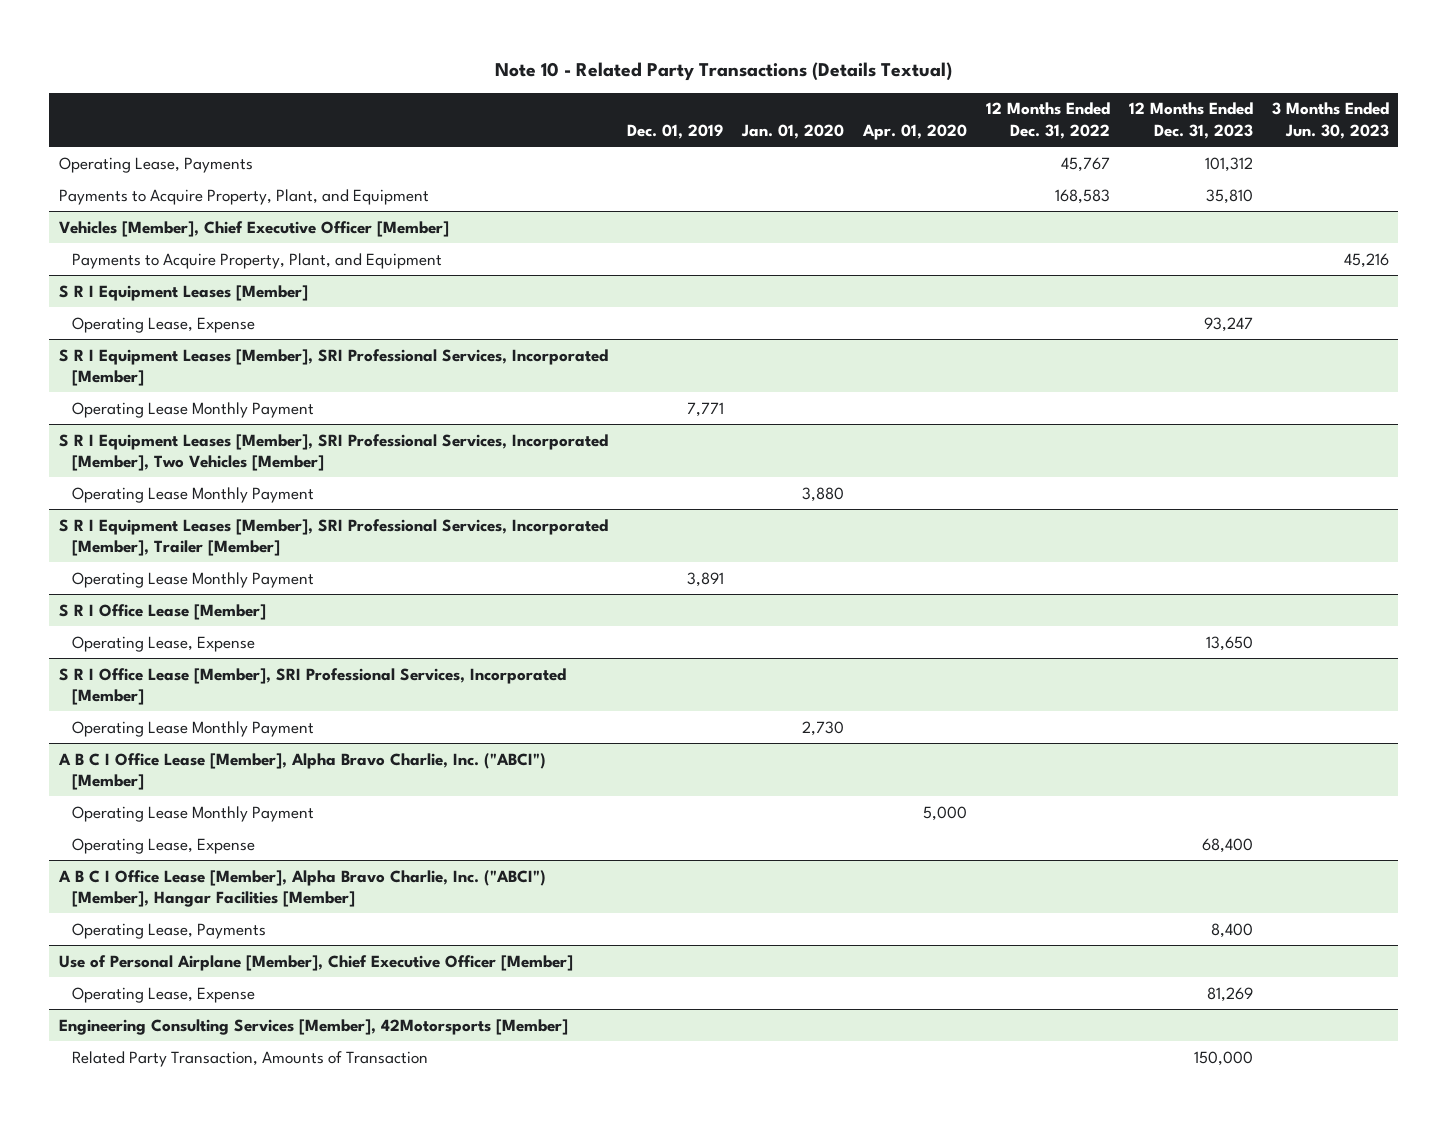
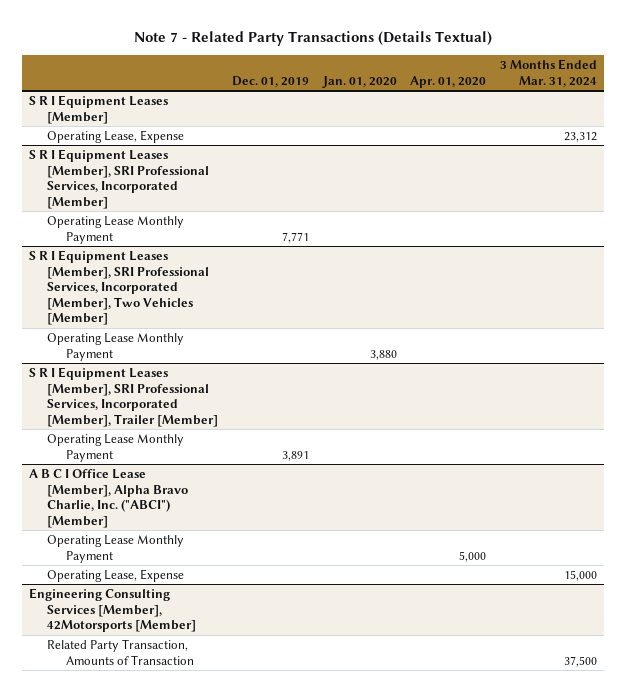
- Note 10 - Related Party Transactions (Details Textual)
+ Note 7 - Related Party Transactions (Details Textual)
- | Dec. 01, 2019 | Jan. 01, 2020 | Apr. 01, 2020 | 12 Months Ended Dec. 31, 2022 | 12 Months Ended Dec. 31, 2023 | 3 Months Ended Jun. 30, 2023
+ | Dec. 01, 2019 | Jan. 01, 2020 | Apr. 01, 2020 | 3 Months Ended Mar. 31, 2024
- Operating Lease, Payments | | | | 45,767 | 101,312 |
- Payments to Acquire Property, Plant, and Equipment | | | | 168,583 | 35,810 |
- Vehicles [Member], Chief Executive Officer [Member]
- Payments to Acquire Property, Plant, and Equipment | | | | | | 45,216
- S R I Office Lease [Member]
- Operating Lease, Expense | | | | | 13,650 |
- S R I Office Lease [Member], SRI Professional Services, Incorporated [Member]
- Operating Lease Monthly Payment | | 2,730 | | | |
- A B C I Office Lease [Member], Alpha Bravo Charlie, Inc. ("ABCI") [Member], Hangar Facilities [Member]
- Operating Lease, Payments | | | | | 8,400 |
- Use of Personal Airplane [Member], Chief Executive Officer [Member]
- Operating Lease, Expense | | | | | 81,269 |

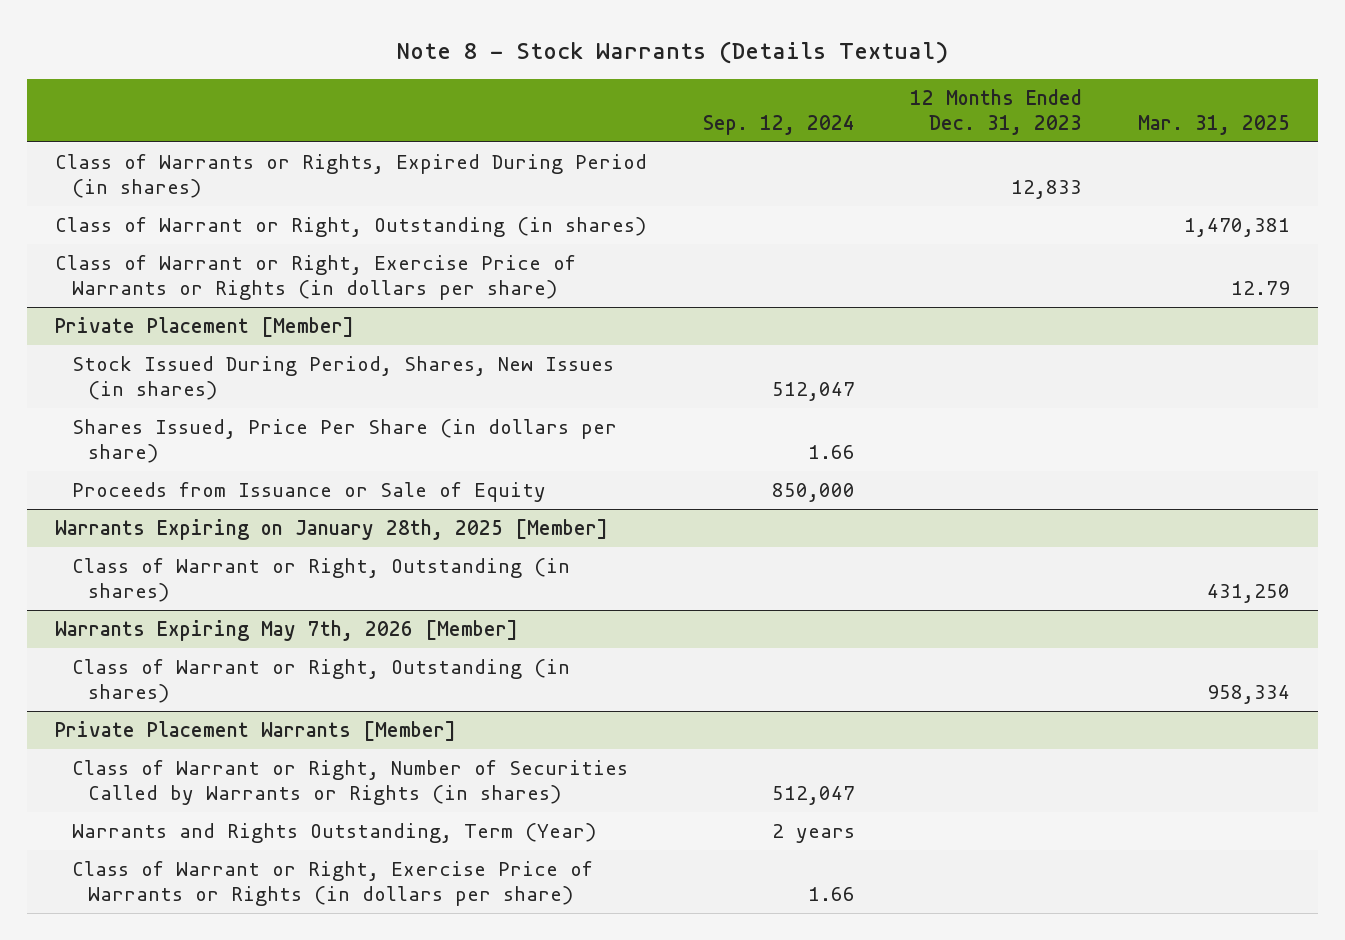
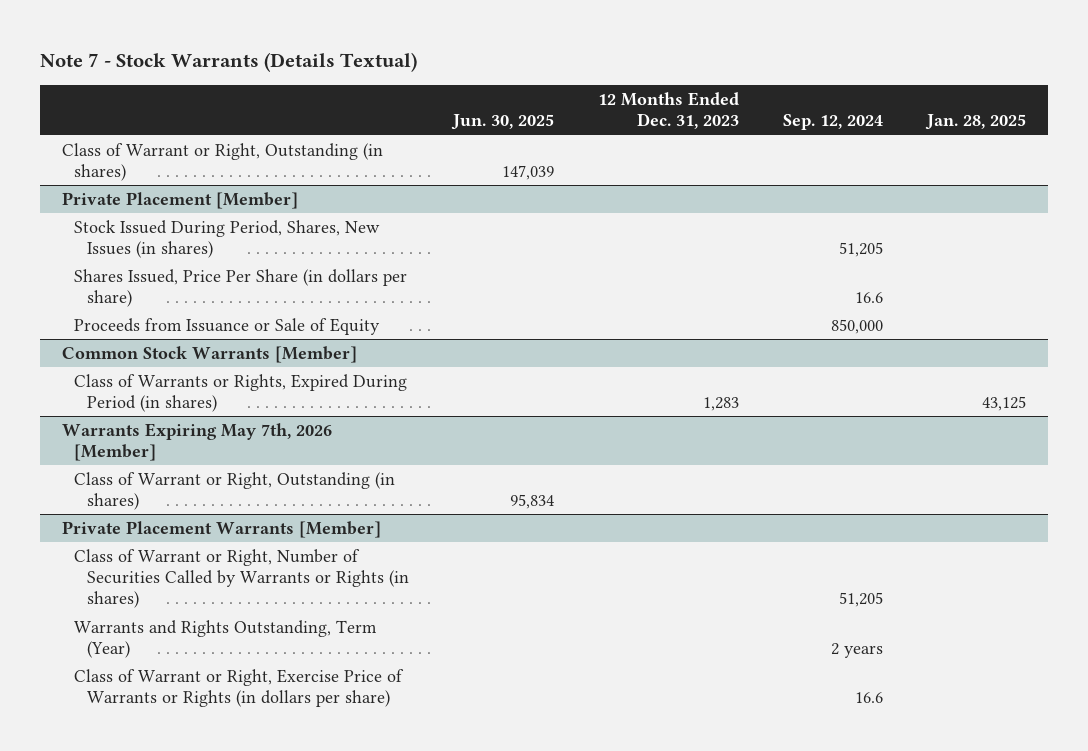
- Note 8 - Stock Warrants (Details Textual)
+ Note 7 - Stock Warrants (Details Textual)
- | Sep. 12, 2024 | 12 Months Ended Dec. 31, 2023 | Mar. 31, 2025
+ | Jun. 30, 2025 | 12 Months Ended Dec. 31, 2023 | Sep. 12, 2024 | Jan. 28, 2025
- Class of Warrants or Rights, Expired During Period (in shares) | | 12,833 |
- Class of Warrant or Right, Exercise Price of Warrants or Rights (in dollars per share) | | | 12.79
@ Private Placement [Member]
- Stock Issued During Period, Shares, New Issues (in shares) | 512,047 | |
- Shares Issued, Price Per Share (in dollars per share) | 1.66 | |
+ Stock Issued During Period, Shares, New Issues (in shares) | | | 51,205 |
+ Shares Issued, Price Per Share (in dollars per share) | | | 16.6 |
- Warrants Expiring on January 28th, 2025 [Member]
- Class of Warrant or Right, Outstanding (in shares) | | | 431,250
+ Common Stock Warrants [Member]
+ Class of Warrants or Rights, Expired During Period (in shares) | | 1,283 | | 43,125
@ Private Placement Warrants [Member]
- Class of Warrant or Right, Number of Securities Called by Warrants or Rights (in shares) | 512,047 | |
+ Class of Warrant or Right, Number of Securities Called by Warrants or Rights (in shares) | | | 51,205 |
- Class of Warrant or Right, Exercise Price of Warrants or Rights (in dollars per share) | 1.66 | |
+ Class of Warrant or Right, Exercise Price of Warrants or Rights (in dollars per share) | | | 16.6 |

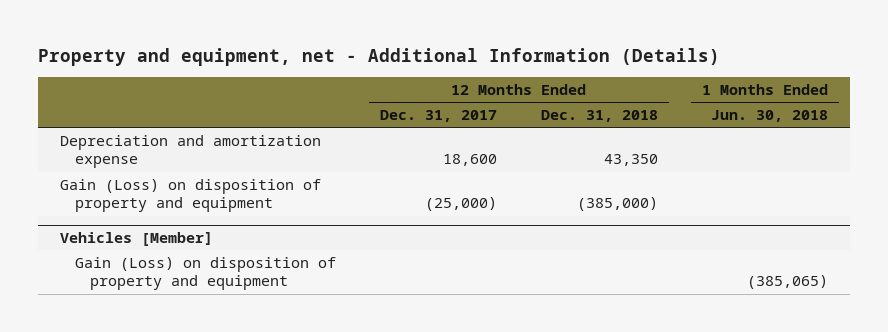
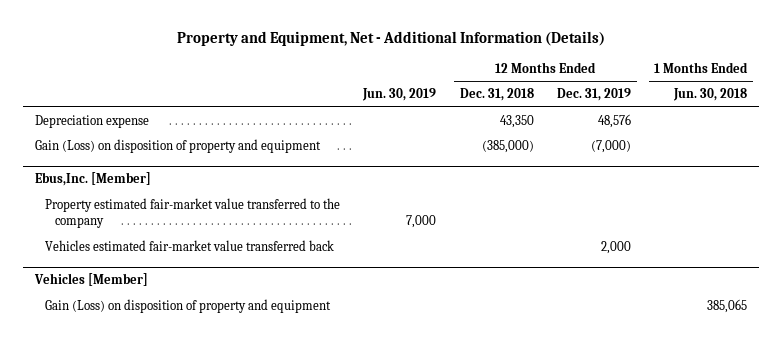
- Property and equipment, net - Additional Information (Details)
+ Property and Equipment, Net - Additional Information (Details)
- | 12 Months Ended Dec. 31, 2017 | 12 Months Ended Dec. 31, 2018 | 1 Months Ended Jun. 30, 2018
+ | Jun. 30, 2019 | 12 Months Ended Dec. 31, 2018 | 12 Months Ended Dec. 31, 2019 | 1 Months Ended Jun. 30, 2018
- Depreciation and amortization expense | 18,600 | 43,350 |
+ Depreciation expense | | 43,350 | 48,576 |
+ Ebus,Inc. [Member]
+ Property estimated fair-market value transferred to the company | 7,000 | | |
+ Vehicles estimated fair-market value transferred back | | | 2,000 |
@ Vehicles [Member]
- Gain (Loss) on disposition of property and equipment | | | (385,065)
+ Gain (Loss) on disposition of property and equipment | | | | 385,065

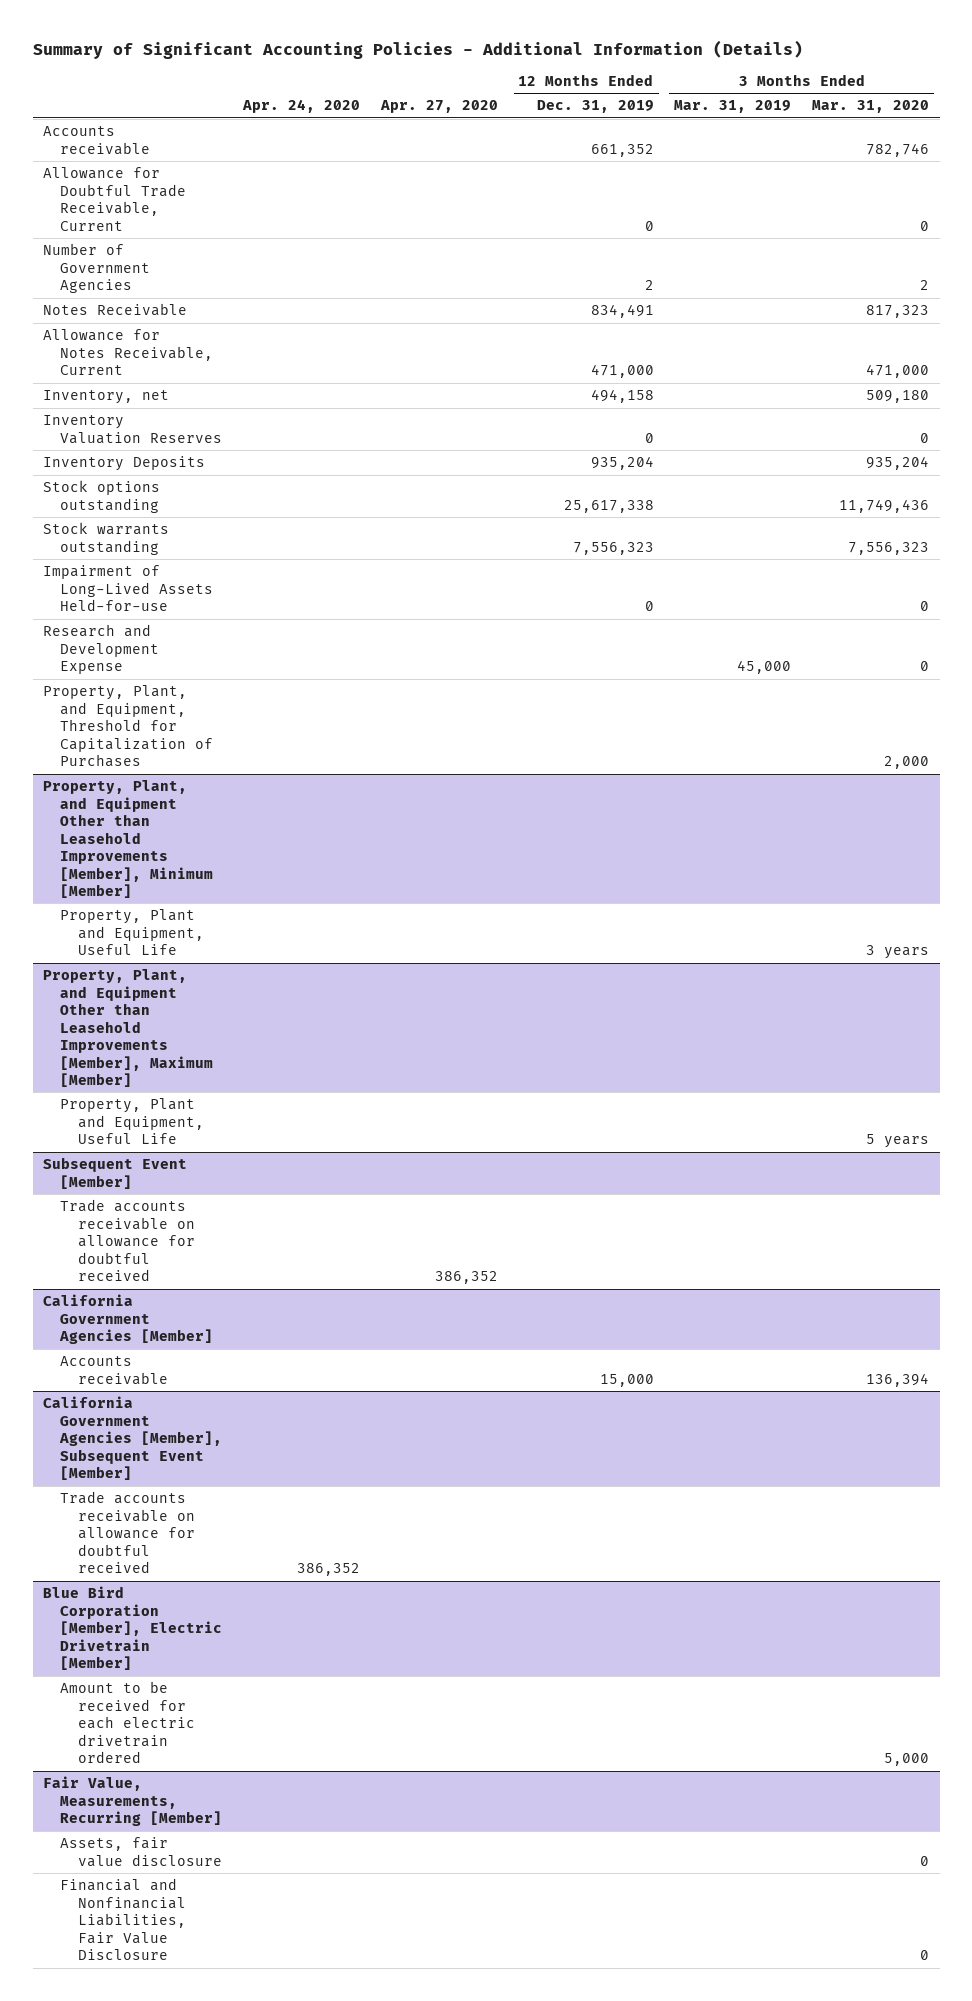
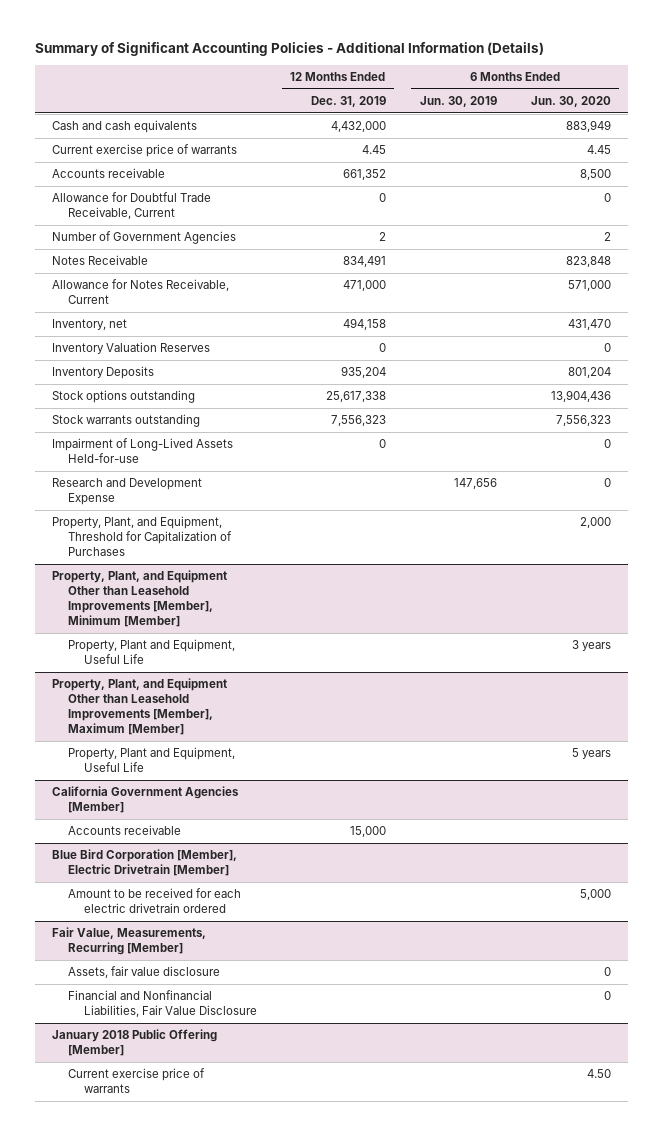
- | Apr. 24, 2020 | Apr. 27, 2020 | 12 Months Ended Dec. 31, 2019 | 3 Months Ended Mar. 31, 2019 | 3 Months Ended Mar. 31, 2020
+ | 12 Months Ended Dec. 31, 2019 | 6 Months Ended Jun. 30, 2019 | 6 Months Ended Jun. 30, 2020
+ Cash and cash equivalents | 4,432,000 | | 883,949
+ Current exercise price of warrants | 4.45 | | 4.45
- Subsequent Event [Member]
- Trade accounts receivable on allowance for doubtful received | | 386,352 | | |
- California Government Agencies [Member], Subsequent Event [Member]
- Trade accounts receivable on allowance for doubtful received | 386,352 | | | |
+ January 2018 Public Offering [Member]
+ Current exercise price of warrants | | | 4.50

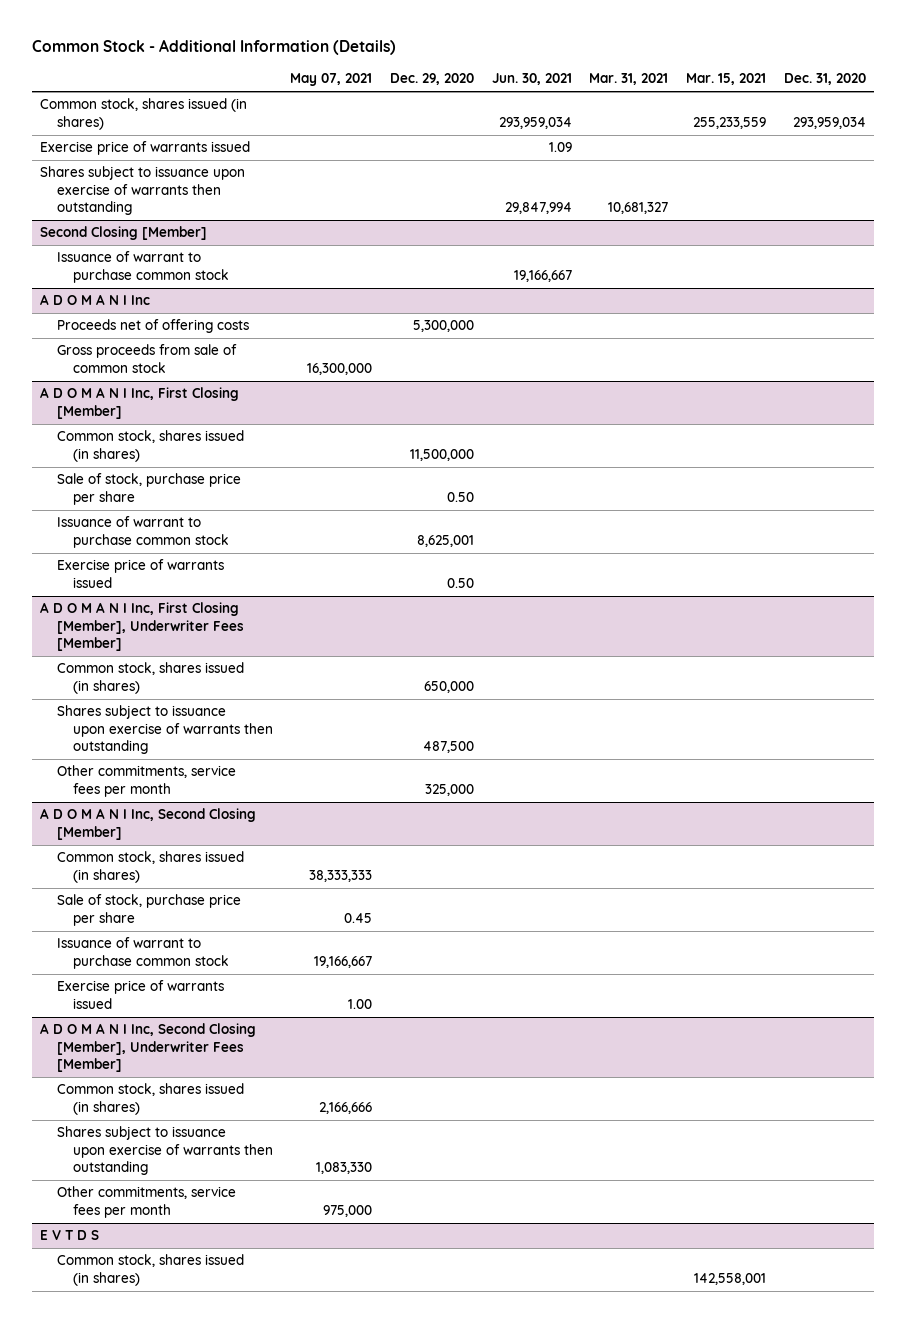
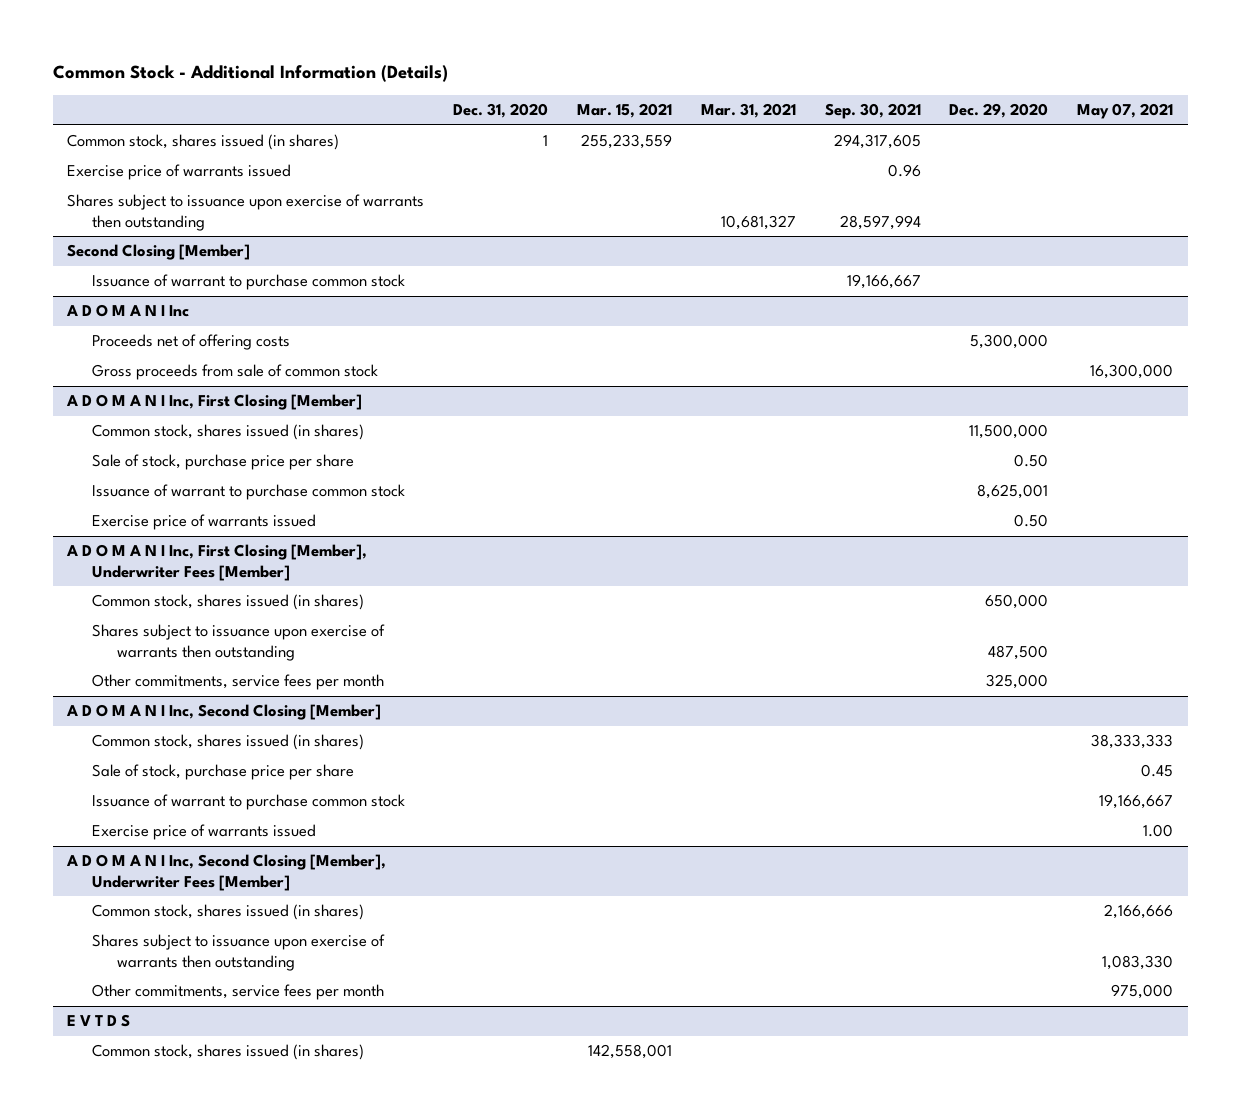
- | May 07, 2021 | Dec. 29, 2020 | Jun. 30, 2021 | Mar. 31, 2021 | Mar. 15, 2021 | Dec. 31, 2020
+ | Dec. 31, 2020 | Mar. 15, 2021 | Mar. 31, 2021 | Sep. 30, 2021 | Dec. 29, 2020 | May 07, 2021
- Common stock, shares issued (in shares) | | | 293,959,034 | | 255,233,559 | 293,959,034
+ Common stock, shares issued (in shares) | 1 | 255,233,559 | | 294,317,605 | |

